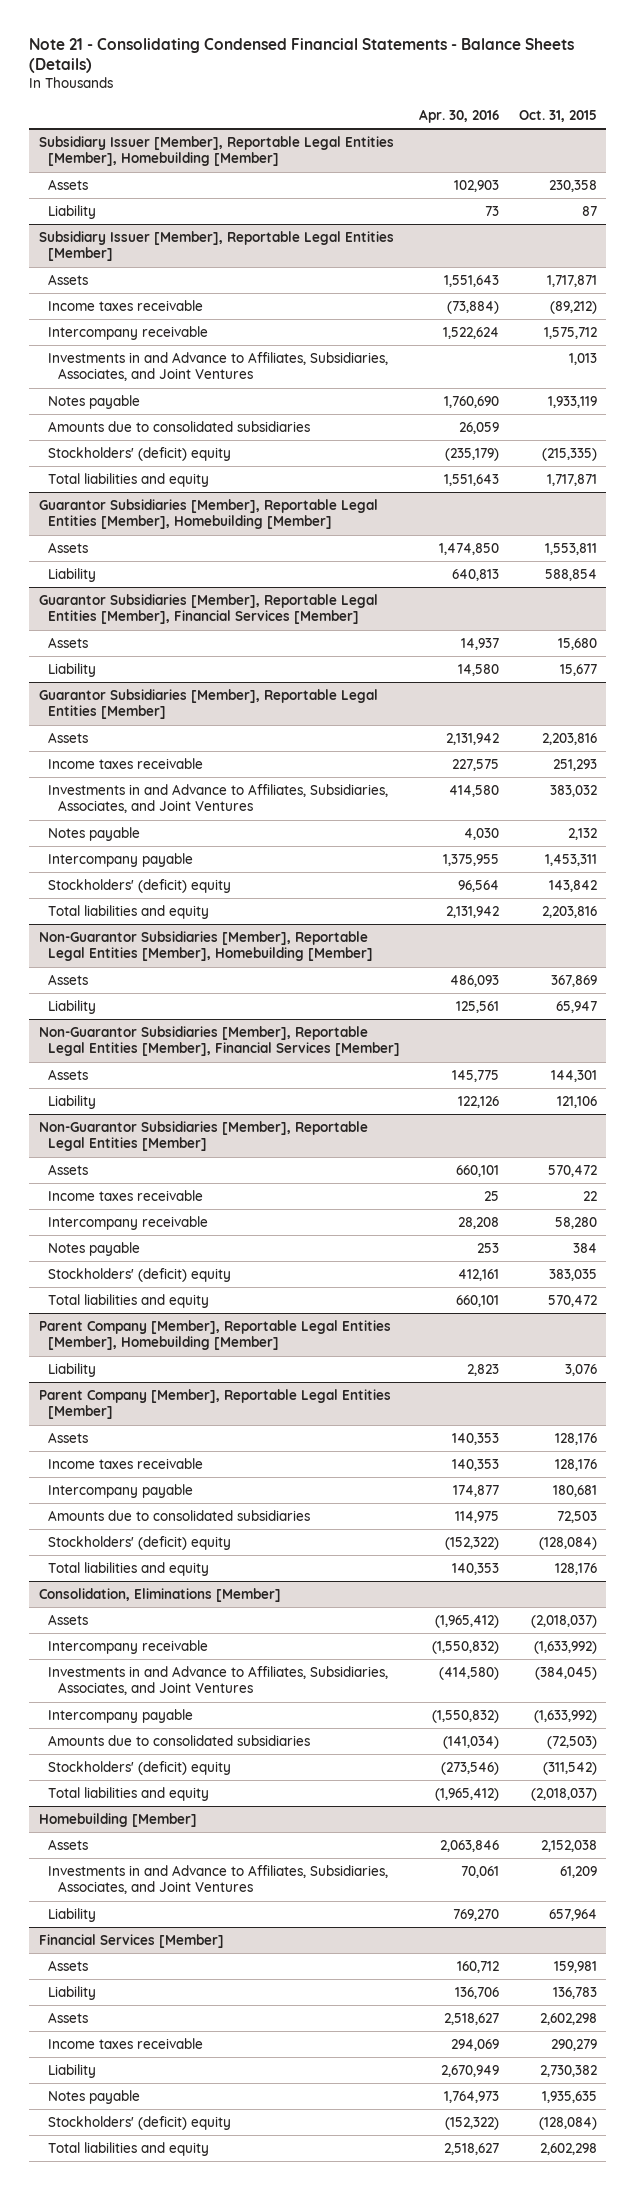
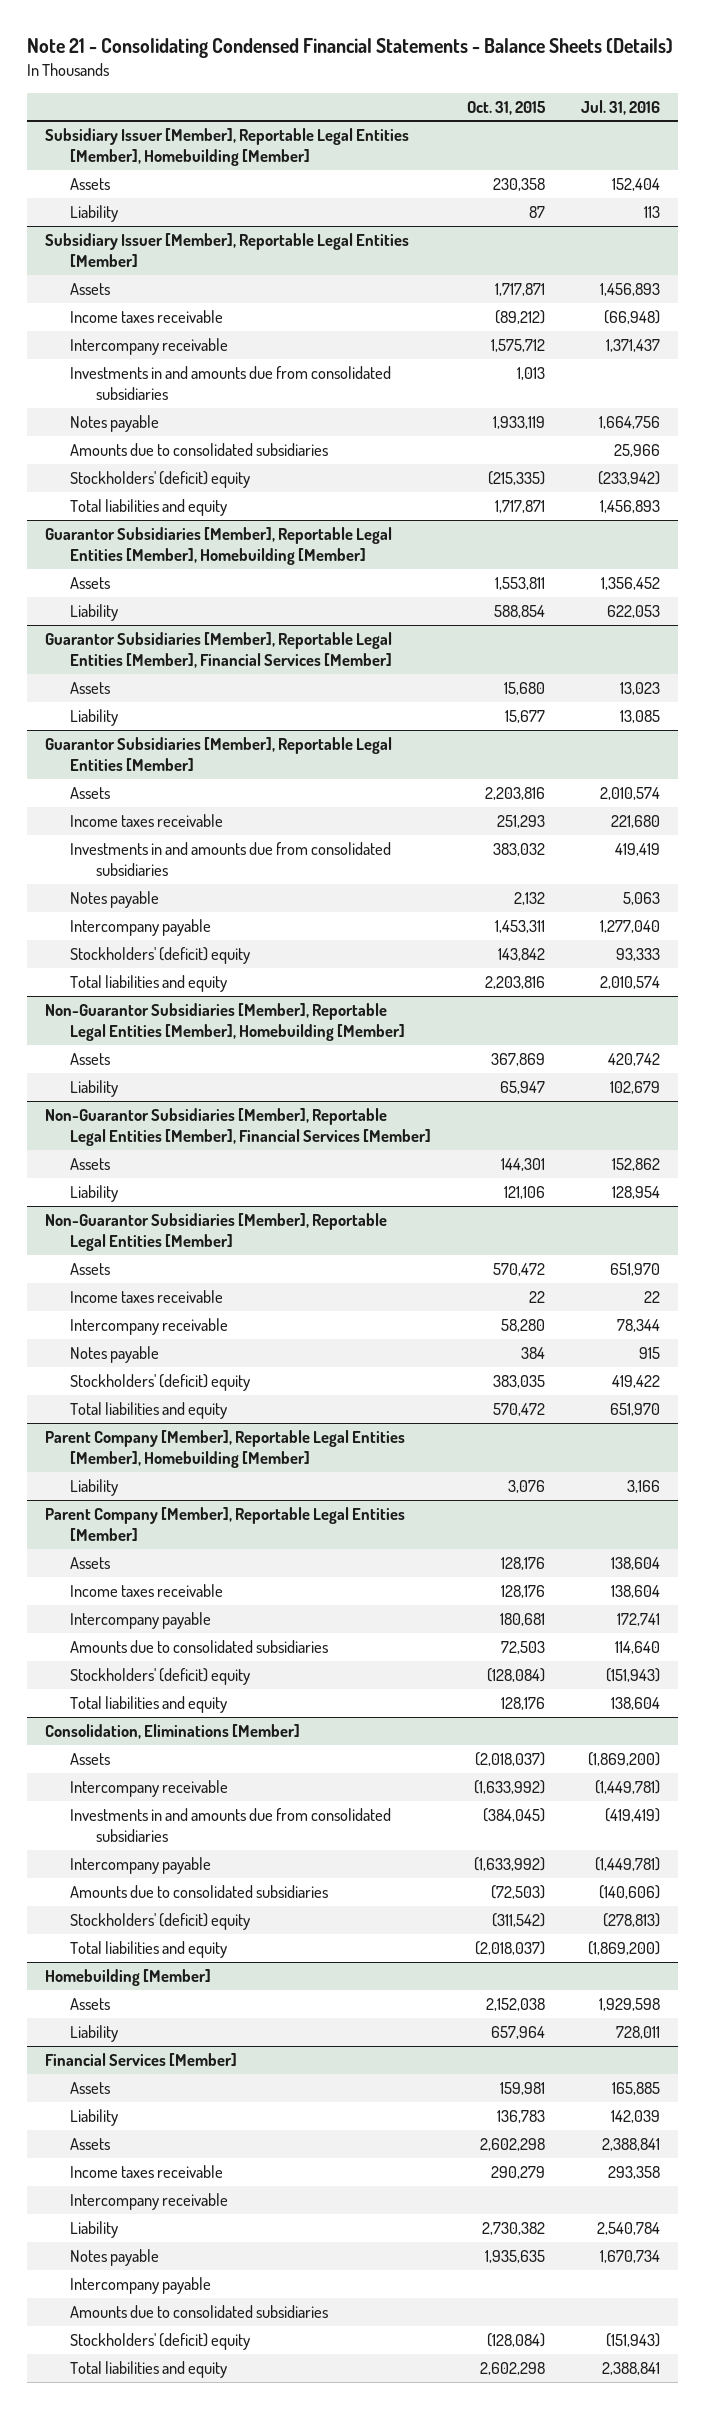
- | Apr. 30, 2016 | Oct. 31, 2015
+ | Oct. 31, 2015 | Jul. 31, 2016
@ Subsidiary Issuer [Member], Reportable Legal Entities [Member]
- Investments in and Advance to Affiliates, Subsidiaries, Associates, and Joint Ventures | | 1,013
+ Investments in and amounts due from consolidated subsidiaries | 1,013 |
@ Guarantor Subsidiaries [Member], Reportable Legal Entities [Member]
- Investments in and Advance to Affiliates, Subsidiaries, Associates, and Joint Ventures | 414,580 | 383,032
+ Investments in and amounts due from consolidated subsidiaries | 383,032 | 419,419
@ Consolidation, Eliminations [Member]
- Investments in and Advance to Affiliates, Subsidiaries, Associates, and Joint Ventures | (414,580) | (384,045)
+ Investments in and amounts due from consolidated subsidiaries | (384,045) | (419,419)
@ Homebuilding [Member]
- Investments in and Advance to Affiliates, Subsidiaries, Associates, and Joint Ventures | 70,061 | 61,209
@ Financial Services [Member]
+ Intercompany receivable
+ Intercompany payable
+ Amounts due to consolidated subsidiaries

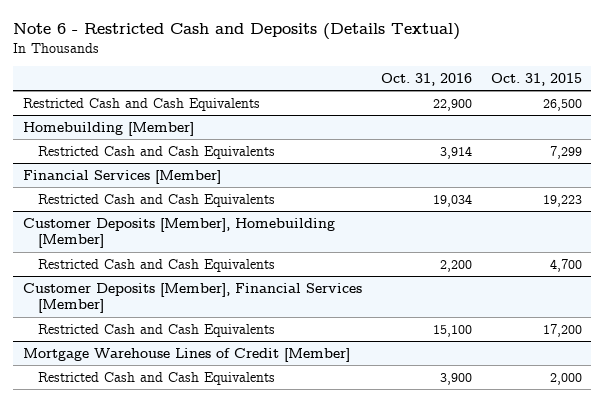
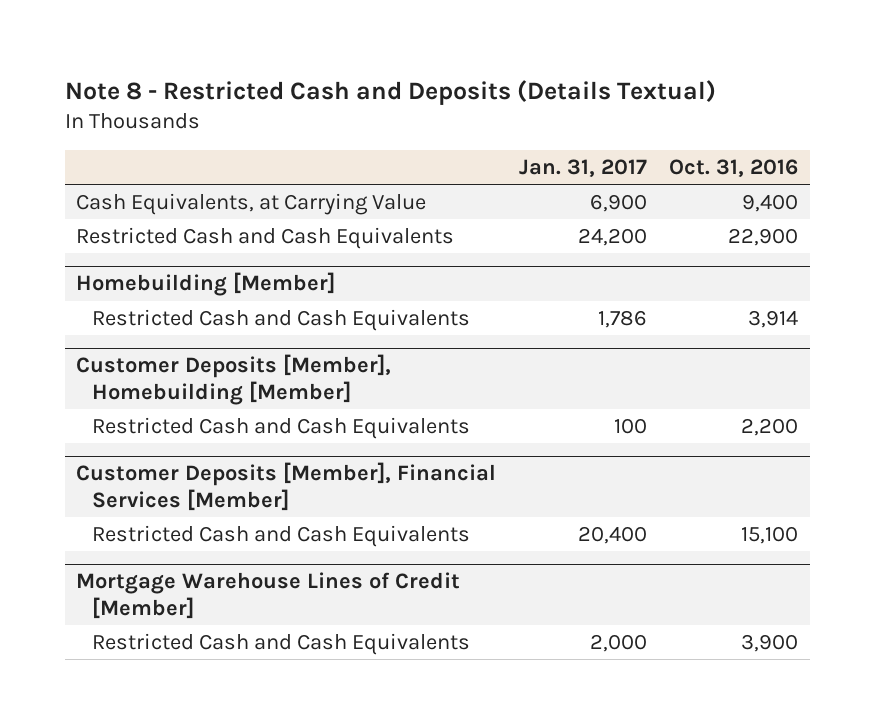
- Note 6 - Restricted Cash and Deposits (Details Textual)
+ Note 8 - Restricted Cash and Deposits (Details Textual)
- | Oct. 31, 2016 | Oct. 31, 2015
+ | Jan. 31, 2017 | Oct. 31, 2016
+ Cash Equivalents, at Carrying Value | 6,900 | 9,400
- Financial Services [Member]
- Restricted Cash and Cash Equivalents | 19,034 | 19,223

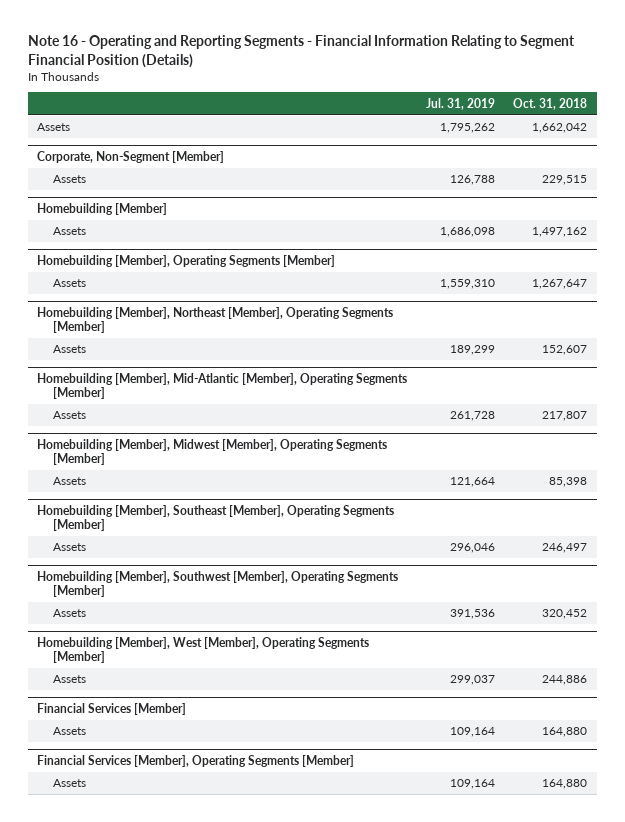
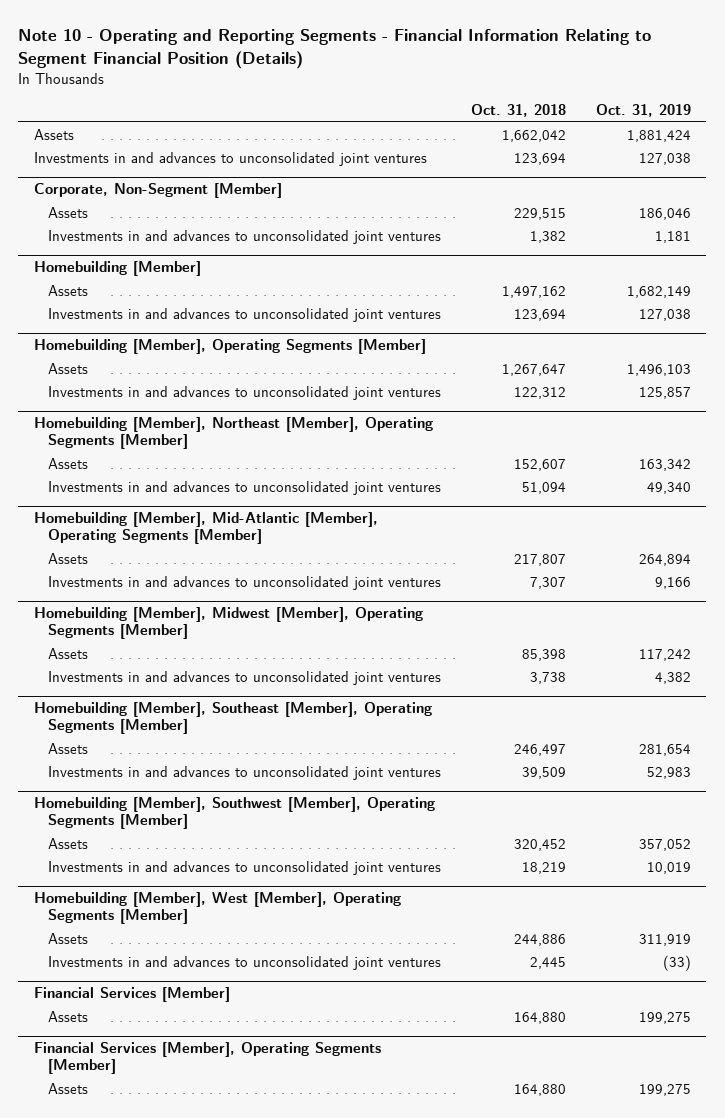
- Note 16 - Operating and Reporting Segments - Financial Information Relating to Segment Financial Position (Details)
+ Note 10 - Operating and Reporting Segments - Financial Information Relating to Segment Financial Position (Details)
- | Jul. 31, 2019 | Oct. 31, 2018
+ | Oct. 31, 2018 | Oct. 31, 2019
+ Investments in and advances to unconsolidated joint ventures | 123,694 | 127,038
@ Corporate, Non-Segment [Member]
+ Investments in and advances to unconsolidated joint ventures | 1,382 | 1,181
@ Homebuilding [Member]
+ Investments in and advances to unconsolidated joint ventures | 123,694 | 127,038
@ Homebuilding [Member], Operating Segments [Member]
+ Investments in and advances to unconsolidated joint ventures | 122,312 | 125,857
@ Homebuilding [Member], Northeast [Member], Operating Segments [Member]
+ Investments in and advances to unconsolidated joint ventures | 51,094 | 49,340
@ Homebuilding [Member], Mid-Atlantic [Member], Operating Segments [Member]
+ Investments in and advances to unconsolidated joint ventures | 7,307 | 9,166
@ Homebuilding [Member], Midwest [Member], Operating Segments [Member]
+ Investments in and advances to unconsolidated joint ventures | 3,738 | 4,382
@ Homebuilding [Member], Southeast [Member], Operating Segments [Member]
+ Investments in and advances to unconsolidated joint ventures | 39,509 | 52,983
@ Homebuilding [Member], Southwest [Member], Operating Segments [Member]
+ Investments in and advances to unconsolidated joint ventures | 18,219 | 10,019
@ Homebuilding [Member], West [Member], Operating Segments [Member]
+ Investments in and advances to unconsolidated joint ventures | 2,445 | (33)

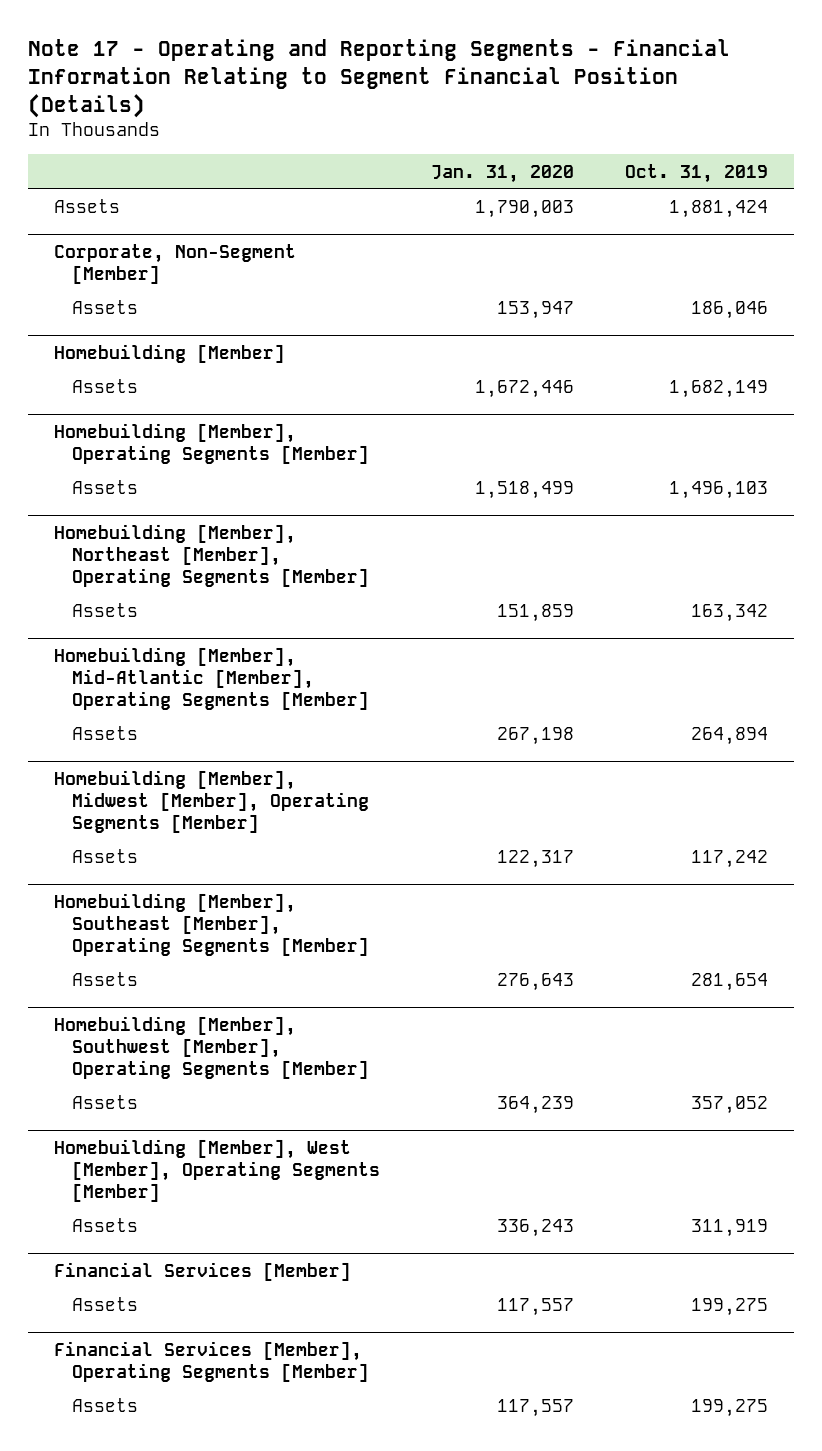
- Note 10 - Operating and Reporting Segments - Financial Information Relating to Segment Financial Position (Details)
+ Note 17 - Operating and Reporting Segments - Financial Information Relating to Segment Financial Position (Details)
- | Oct. 31, 2018 | Oct. 31, 2019
+ | Jan. 31, 2020 | Oct. 31, 2019
- Investments in and advances to unconsolidated joint ventures | 123,694 | 127,038
@ Corporate, Non-Segment [Member]
- Investments in and advances to unconsolidated joint ventures | 1,382 | 1,181
@ Homebuilding [Member]
- Investments in and advances to unconsolidated joint ventures | 123,694 | 127,038
@ Homebuilding [Member], Operating Segments [Member]
- Investments in and advances to unconsolidated joint ventures | 122,312 | 125,857
@ Homebuilding [Member], Northeast [Member], Operating Segments [Member]
- Investments in and advances to unconsolidated joint ventures | 51,094 | 49,340
@ Homebuilding [Member], Mid-Atlantic [Member], Operating Segments [Member]
- Investments in and advances to unconsolidated joint ventures | 7,307 | 9,166
@ Homebuilding [Member], Midwest [Member], Operating Segments [Member]
- Investments in and advances to unconsolidated joint ventures | 3,738 | 4,382
@ Homebuilding [Member], Southeast [Member], Operating Segments [Member]
- Investments in and advances to unconsolidated joint ventures | 39,509 | 52,983
@ Homebuilding [Member], Southwest [Member], Operating Segments [Member]
- Investments in and advances to unconsolidated joint ventures | 18,219 | 10,019
@ Homebuilding [Member], West [Member], Operating Segments [Member]
- Investments in and advances to unconsolidated joint ventures | 2,445 | (33)

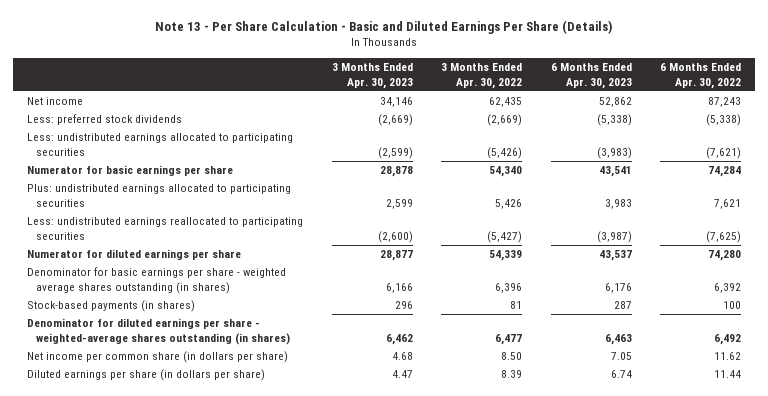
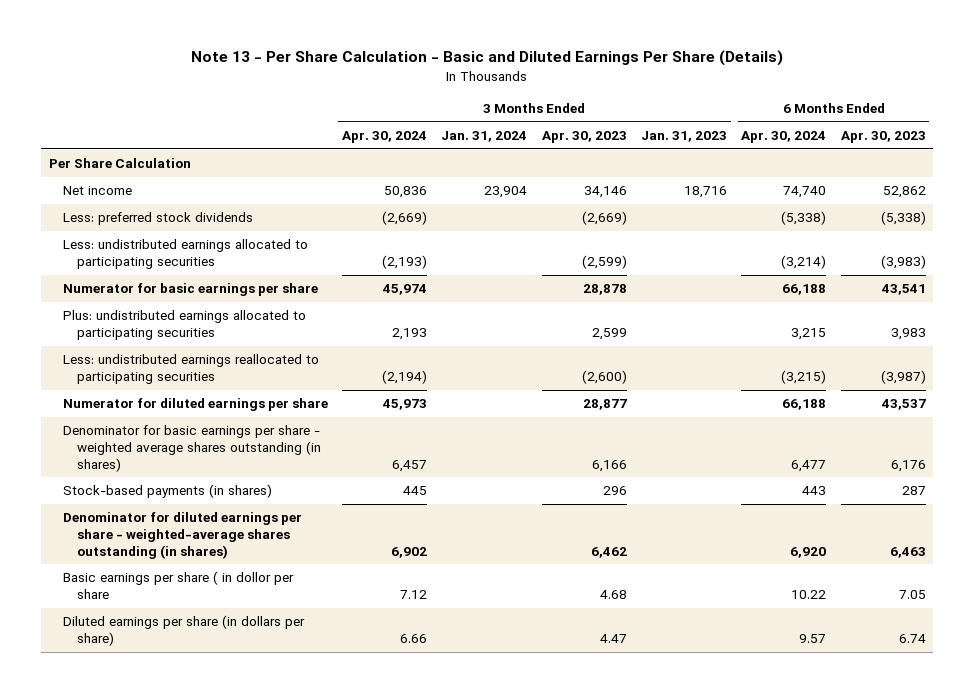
- | 3 Months Ended Apr. 30, 2023 | 3 Months Ended Apr. 30, 2022 | 6 Months Ended Apr. 30, 2023 | 6 Months Ended Apr. 30, 2022
+ | 3 Months Ended Apr. 30, 2024 | 3 Months Ended Jan. 31, 2024 | 3 Months Ended Apr. 30, 2023 | 3 Months Ended Jan. 31, 2023 | 6 Months Ended Apr. 30, 2024 | 6 Months Ended Apr. 30, 2023
+ Per Share Calculation
- Net income per common share (in dollars per share) | 4.68 | 8.50 | 7.05 | 11.62
+ Basic earnings per share ( in dollor per share | 7.12 | | 4.68 | | 10.22 | 7.05

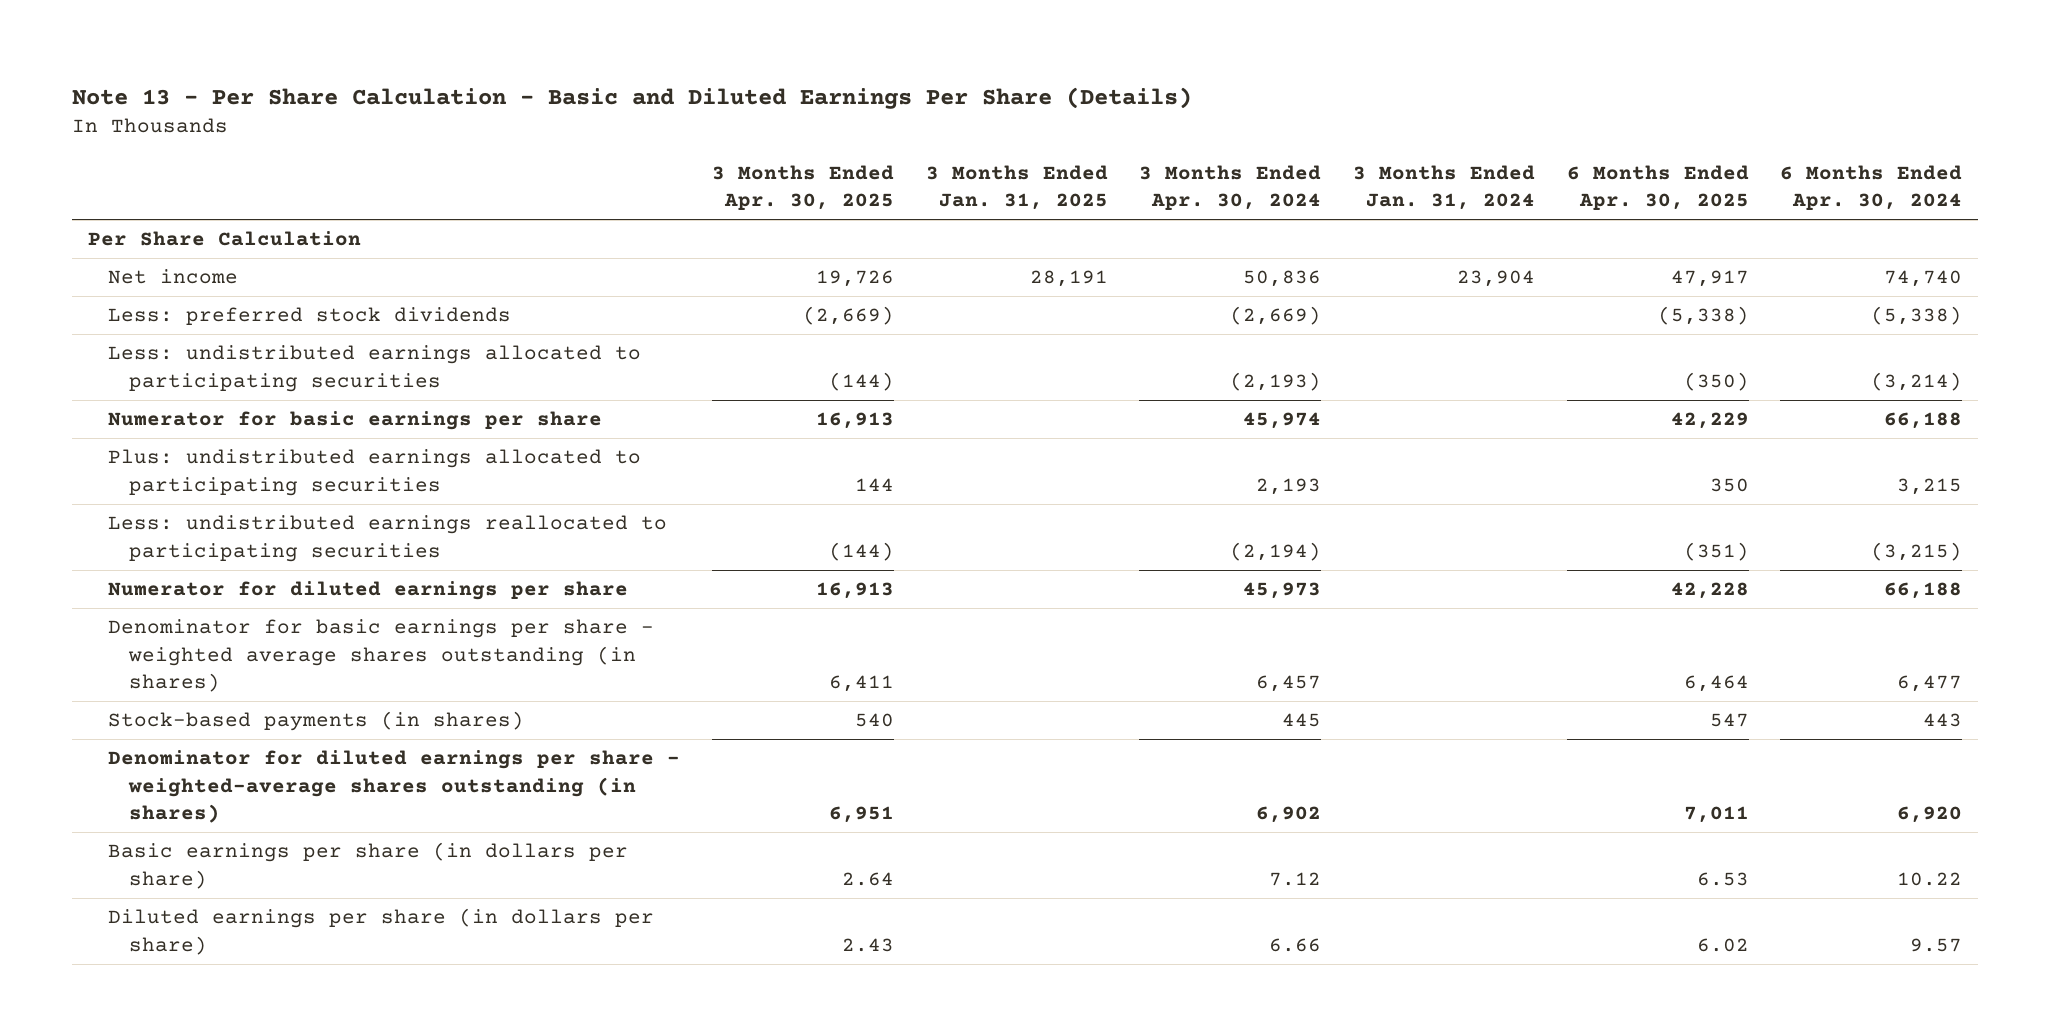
- | 3 Months Ended Apr. 30, 2024 | 3 Months Ended Jan. 31, 2024 | 3 Months Ended Apr. 30, 2023 | 3 Months Ended Jan. 31, 2023 | 6 Months Ended Apr. 30, 2024 | 6 Months Ended Apr. 30, 2023
+ | 3 Months Ended Apr. 30, 2025 | 3 Months Ended Jan. 31, 2025 | 3 Months Ended Apr. 30, 2024 | 3 Months Ended Jan. 31, 2024 | 6 Months Ended Apr. 30, 2025 | 6 Months Ended Apr. 30, 2024
- Basic earnings per share ( in dollor per share | 7.12 | | 4.68 | | 10.22 | 7.05
+ Basic earnings per share (in dollars per share) | 2.64 | | 7.12 | | 6.53 | 10.22

